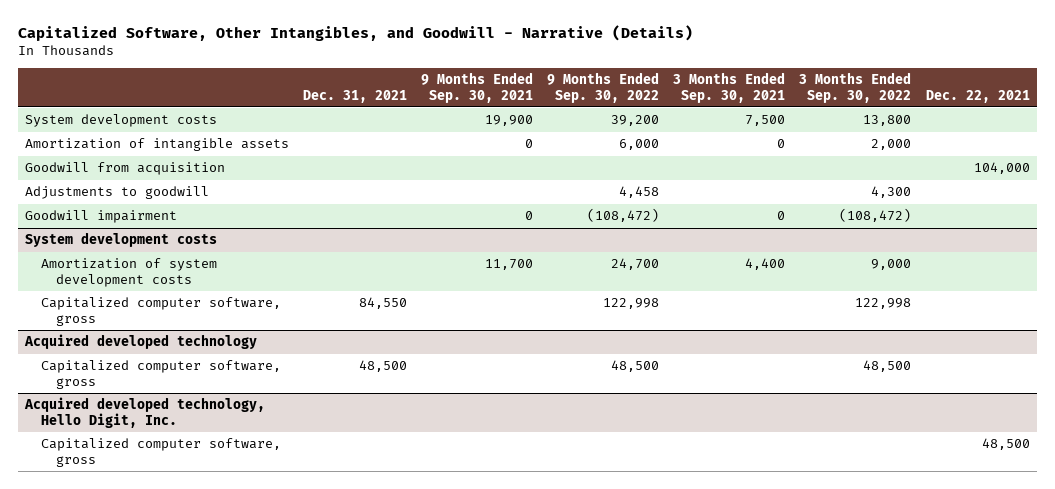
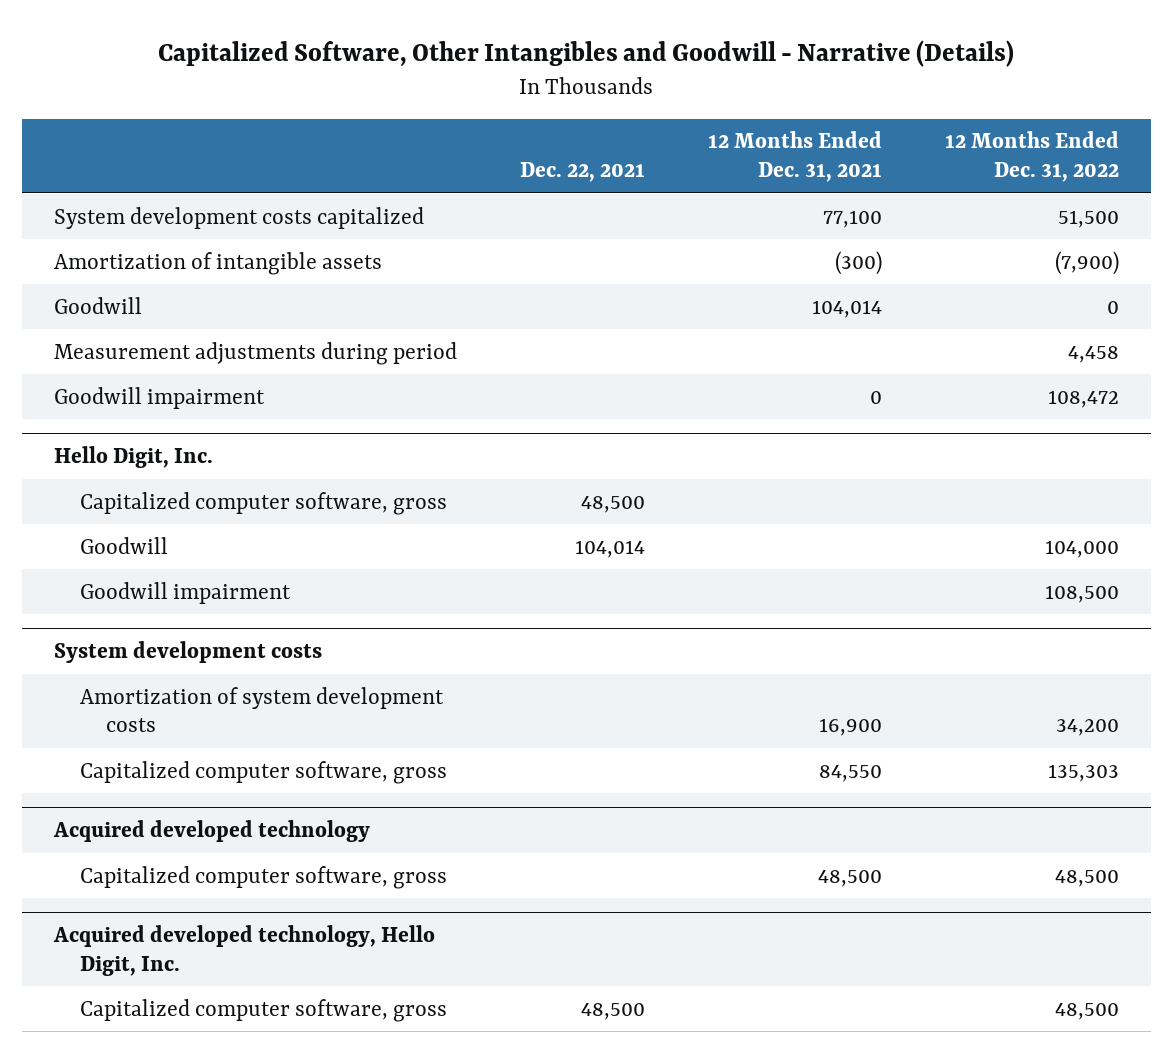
- Capitalized Software, Other Intangibles, and Goodwill - Narrative (Details)
+ Capitalized Software, Other Intangibles and Goodwill - Narrative (Details)
- | Dec. 31, 2021 | 9 Months Ended Sep. 30, 2021 | 9 Months Ended Sep. 30, 2022 | 3 Months Ended Sep. 30, 2021 | 3 Months Ended Sep. 30, 2022 | Dec. 22, 2021
+ | Dec. 22, 2021 | 12 Months Ended Dec. 31, 2021 | 12 Months Ended Dec. 31, 2022
- System development costs | | 19,900 | 39,200 | 7,500 | 13,800 |
+ System development costs capitalized | | 77,100 | 51,500
- Goodwill from acquisition | | | | | | 104,000
- Adjustments to goodwill | | | 4,458 | | 4,300 |
+ Goodwill | | 104,014 | 0
+ Measurement adjustments during period | | | 4,458
+ Hello Digit, Inc.
+ Capitalized computer software, gross | 48,500 | |
+ Goodwill | 104,014 | | 104,000
+ Goodwill impairment | | | 108,500

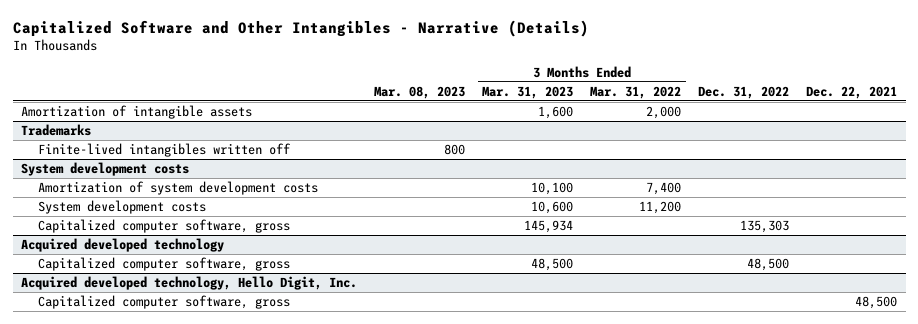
- Capitalized Software, Other Intangibles and Goodwill - Narrative (Details)
+ Capitalized Software and Other Intangibles - Narrative (Details)
- | Dec. 22, 2021 | 12 Months Ended Dec. 31, 2021 | 12 Months Ended Dec. 31, 2022
+ | Mar. 08, 2023 | 3 Months Ended Mar. 31, 2023 | 3 Months Ended Mar. 31, 2022 | Dec. 31, 2022 | Dec. 22, 2021
- System development costs capitalized | | 77,100 | 51,500
- Goodwill | | 104,014 | 0
- Measurement adjustments during period | | | 4,458
- Goodwill impairment | | 0 | 108,472
- Hello Digit, Inc.
- Capitalized computer software, gross | 48,500 | |
- Goodwill | 104,014 | | 104,000
- Goodwill impairment | | | 108,500
+ Trademarks
+ Finite-lived intangibles written off | 800 | | | |
@ System development costs
+ System development costs | | 10,600 | 11,200 | |

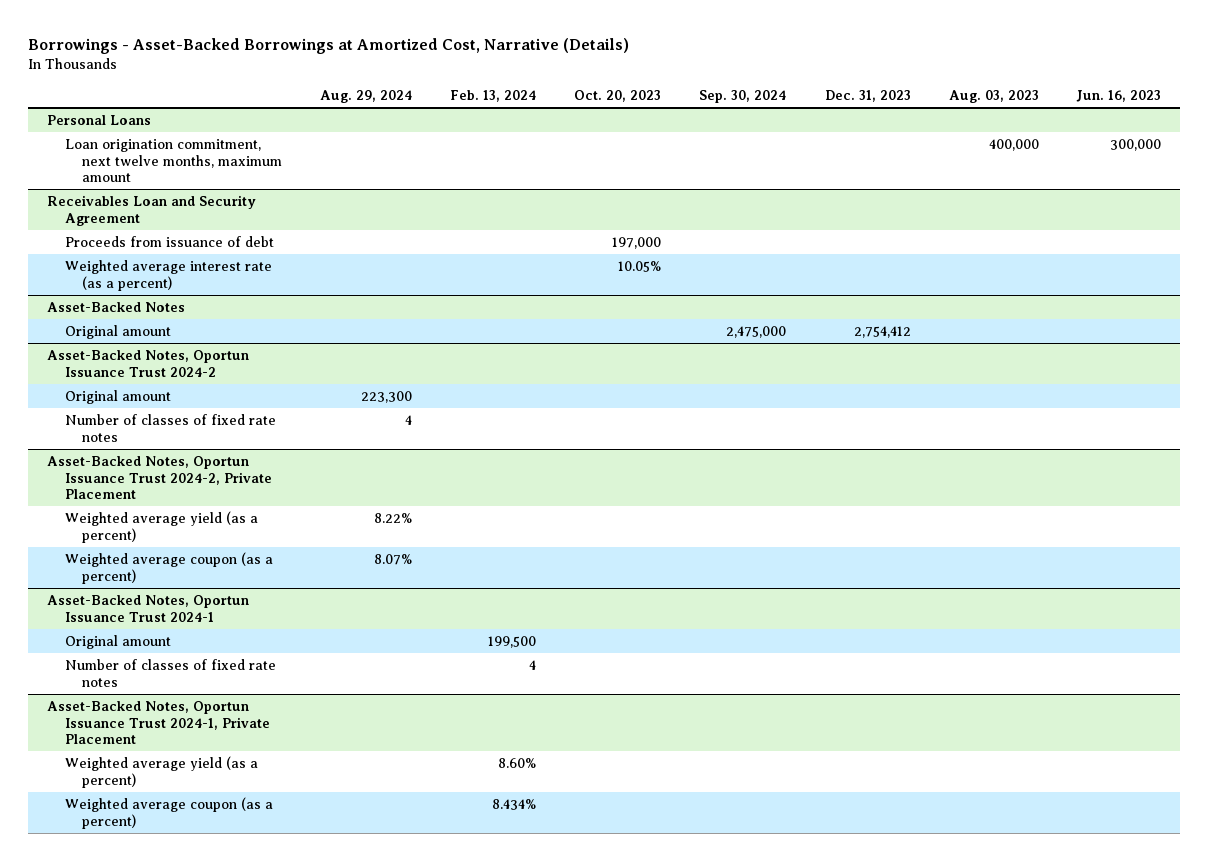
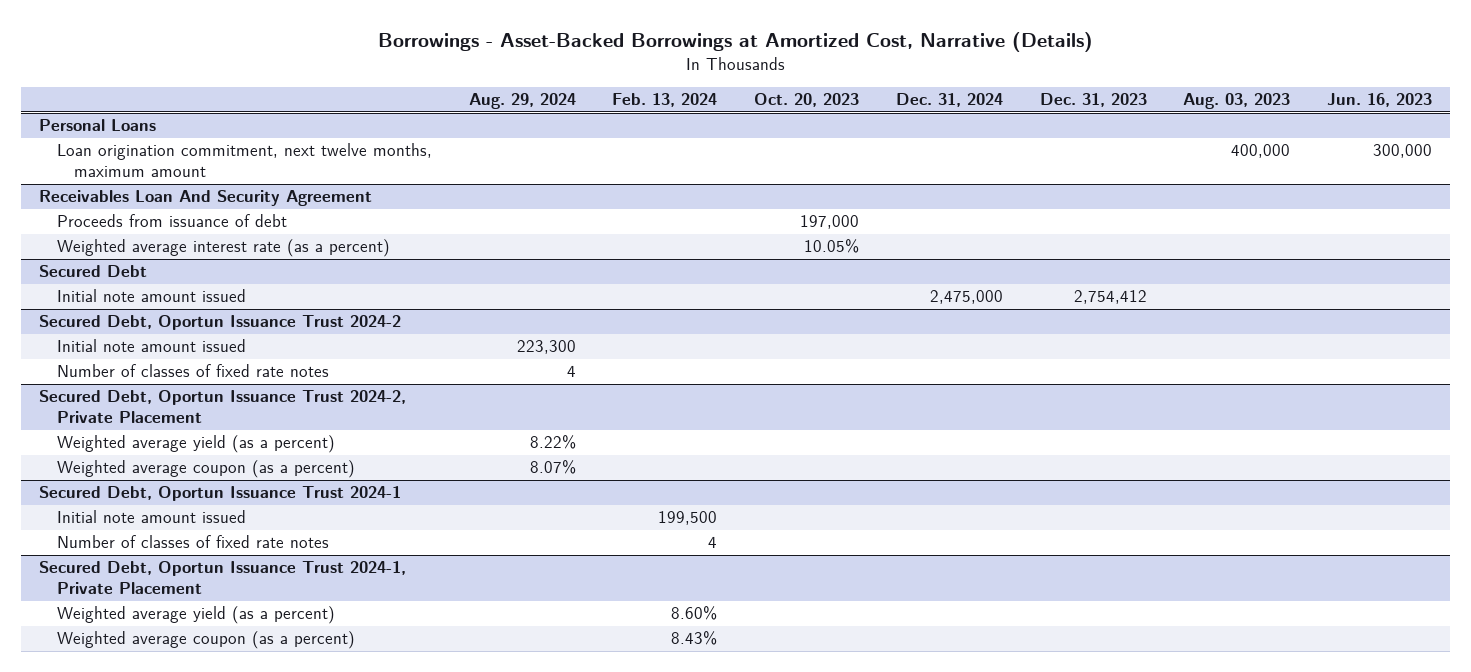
- | Aug. 29, 2024 | Feb. 13, 2024 | Oct. 20, 2023 | Sep. 30, 2024 | Dec. 31, 2023 | Aug. 03, 2023 | Jun. 16, 2023
+ | Aug. 29, 2024 | Feb. 13, 2024 | Oct. 20, 2023 | Dec. 31, 2024 | Dec. 31, 2023 | Aug. 03, 2023 | Jun. 16, 2023
- Receivables Loan and Security Agreement
+ Receivables Loan And Security Agreement
- Asset-Backed Notes
- Original amount | | | | 2,475,000 | 2,754,412 | |
- Asset-Backed Notes, Oportun Issuance Trust 2024-2
- Original amount | 223,300 | | | | | |
+ Secured Debt
+ Initial note amount issued | | | | 2,475,000 | 2,754,412 | |
+ Secured Debt, Oportun Issuance Trust 2024-2
+ Initial note amount issued | 223,300 | | | | | |
- Asset-Backed Notes, Oportun Issuance Trust 2024-2, Private Placement
+ Secured Debt, Oportun Issuance Trust 2024-2, Private Placement
- Asset-Backed Notes, Oportun Issuance Trust 2024-1
- Original amount | | 199,500 | | | | |
+ Secured Debt, Oportun Issuance Trust 2024-1
+ Initial note amount issued | | 199,500 | | | | |
- Asset-Backed Notes, Oportun Issuance Trust 2024-1, Private Placement
+ Secured Debt, Oportun Issuance Trust 2024-1, Private Placement
- Weighted average coupon (as a percent) | | 8.434% | | | | |
+ Weighted average coupon (as a percent) | | 8.43% | | | | |

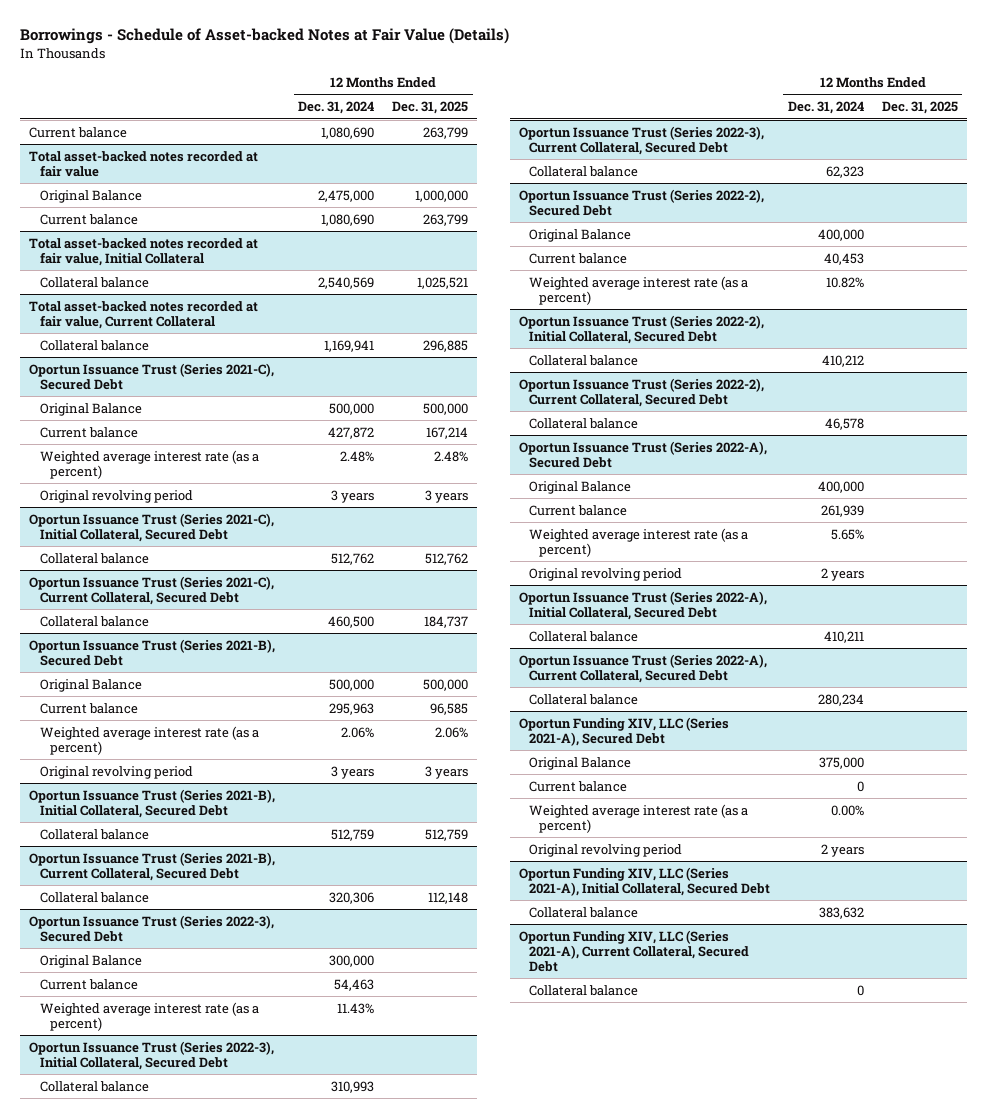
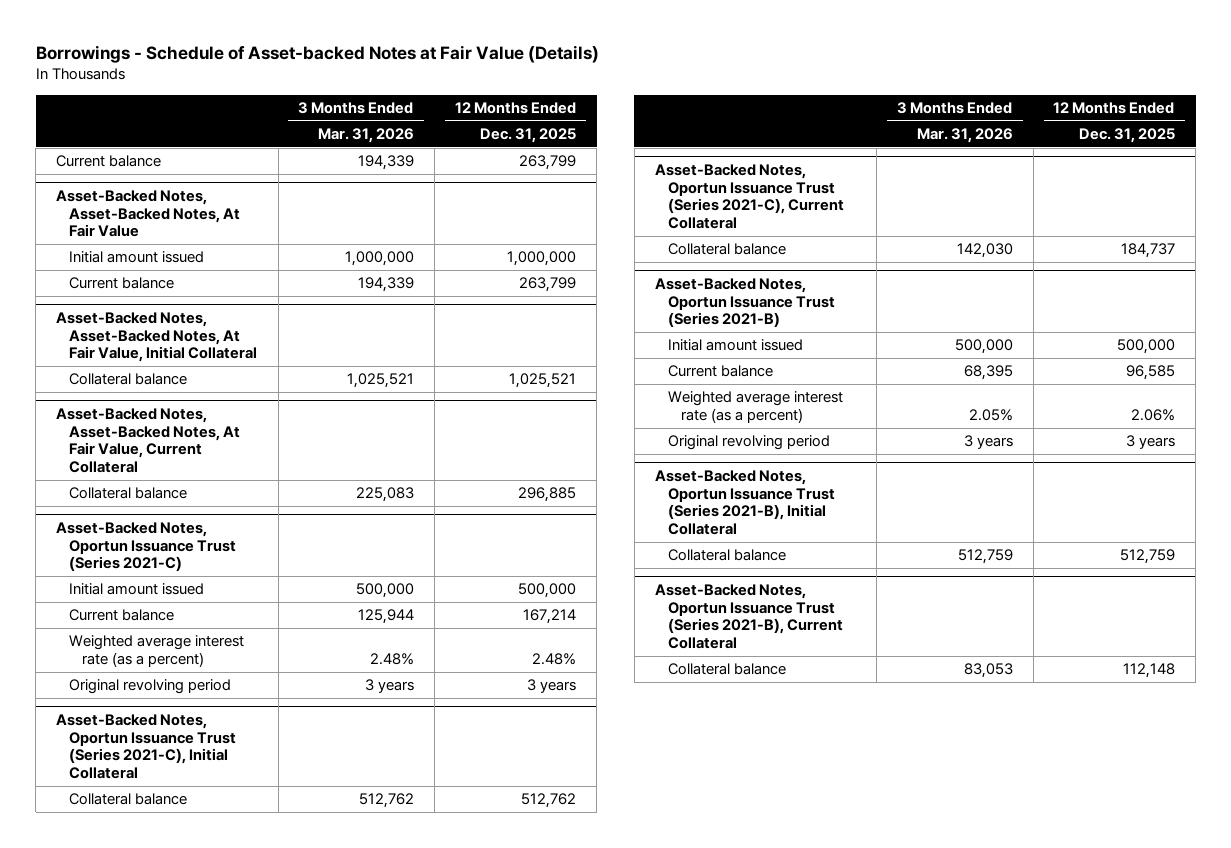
- | 12 Months Ended Dec. 31, 2024 | 12 Months Ended Dec. 31, 2025
+ | 3 Months Ended Mar. 31, 2026 | 12 Months Ended Dec. 31, 2025
- Total asset-backed notes recorded at fair value
- Original Balance | 2,475,000 | 1,000,000
+ Asset-Backed Notes, Asset-Backed Notes, At Fair Value
+ Initial amount issued | 1,000,000 | 1,000,000
- Total asset-backed notes recorded at fair value, Initial Collateral
+ Asset-Backed Notes, Asset-Backed Notes, At Fair Value, Initial Collateral
- Total asset-backed notes recorded at fair value, Current Collateral
+ Asset-Backed Notes, Asset-Backed Notes, At Fair Value, Current Collateral
- Oportun Issuance Trust (Series 2021-C), Secured Debt
- Original Balance | 500,000 | 500,000
+ Asset-Backed Notes, Oportun Issuance Trust (Series 2021-C)
+ Initial amount issued | 500,000 | 500,000
- Oportun Issuance Trust (Series 2021-C), Initial Collateral, Secured Debt
+ Asset-Backed Notes, Oportun Issuance Trust (Series 2021-C), Initial Collateral
- Oportun Issuance Trust (Series 2021-C), Current Collateral, Secured Debt
+ Asset-Backed Notes, Oportun Issuance Trust (Series 2021-C), Current Collateral
- Oportun Issuance Trust (Series 2021-B), Secured Debt
- Original Balance | 500,000 | 500,000
+ Asset-Backed Notes, Oportun Issuance Trust (Series 2021-B)
+ Initial amount issued | 500,000 | 500,000
- Oportun Issuance Trust (Series 2021-B), Initial Collateral, Secured Debt
+ Asset-Backed Notes, Oportun Issuance Trust (Series 2021-B), Initial Collateral
- Oportun Issuance Trust (Series 2021-B), Current Collateral, Secured Debt
+ Asset-Backed Notes, Oportun Issuance Trust (Series 2021-B), Current Collateral
- Oportun Issuance Trust (Series 2022-3), Secured Debt
- Original Balance | 300,000 |
- Current balance | 54,463 |
- Weighted average interest rate (as a percent) | 11.43% |
- Oportun Issuance Trust (Series 2022-3), Initial Collateral, Secured Debt
- Collateral balance | 310,993 |
- Oportun Issuance Trust (Series 2022-3), Current Collateral, Secured Debt
- Collateral balance | 62,323 |
- Oportun Issuance Trust (Series 2022-2), Secured Debt
- Original Balance | 400,000 |
- Current balance | 40,453 |
- Weighted average interest rate (as a percent) | 10.82% |
- Oportun Issuance Trust (Series 2022-2), Initial Collateral, Secured Debt
- Collateral balance | 410,212 |
- Oportun Issuance Trust (Series 2022-2), Current Collateral, Secured Debt
- Collateral balance | 46,578 |
- Oportun Issuance Trust (Series 2022-A), Secured Debt
- Original Balance | 400,000 |
- Current balance | 261,939 |
- Weighted average interest rate (as a percent) | 5.65% |
- Original revolving period | 2 years |
- Oportun Issuance Trust (Series 2022-A), Initial Collateral, Secured Debt
- Collateral balance | 410,211 |
- Oportun Issuance Trust (Series 2022-A), Current Collateral, Secured Debt
- Collateral balance | 280,234 |
- Oportun Funding XIV, LLC (Series 2021-A), Secured Debt
- Original Balance | 375,000 |
- Current balance | 0 |
- Weighted average interest rate (as a percent) | 0.00% |
- Original revolving period | 2 years |
- Oportun Funding XIV, LLC (Series 2021-A), Initial Collateral, Secured Debt
- Collateral balance | 383,632 |
- Oportun Funding XIV, LLC (Series 2021-A), Current Collateral, Secured Debt
- Collateral balance | 0 |

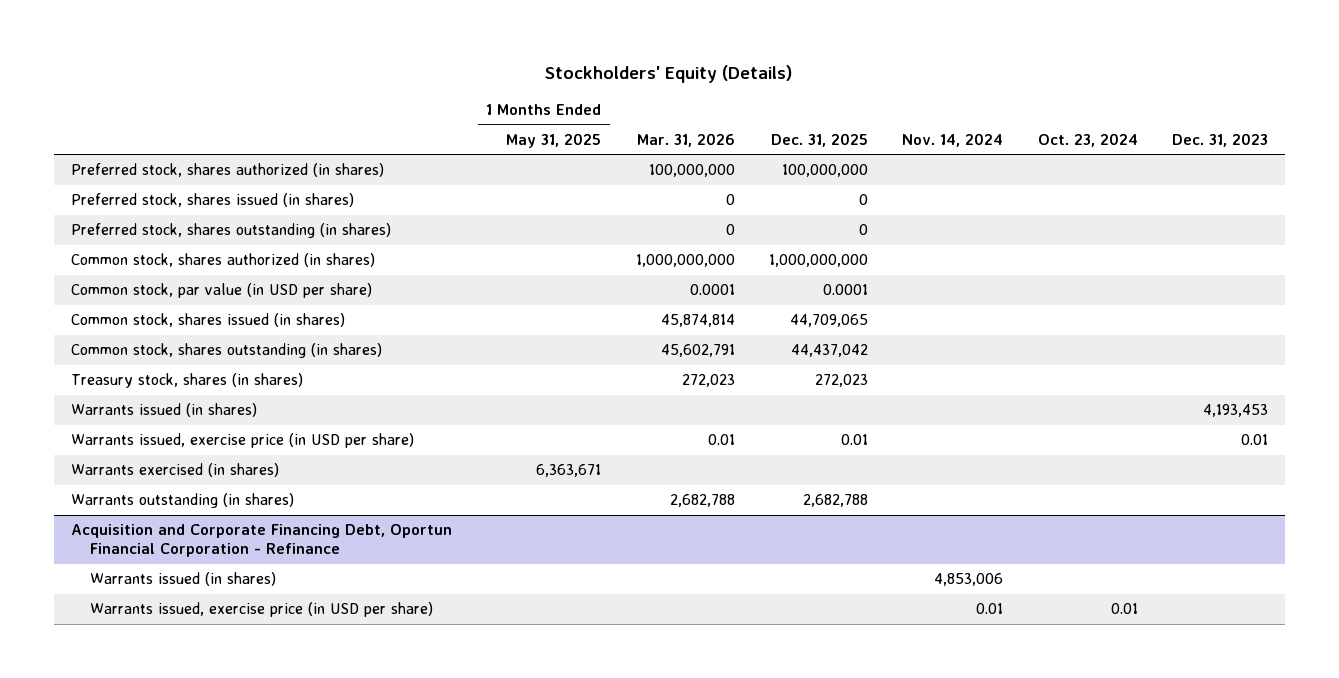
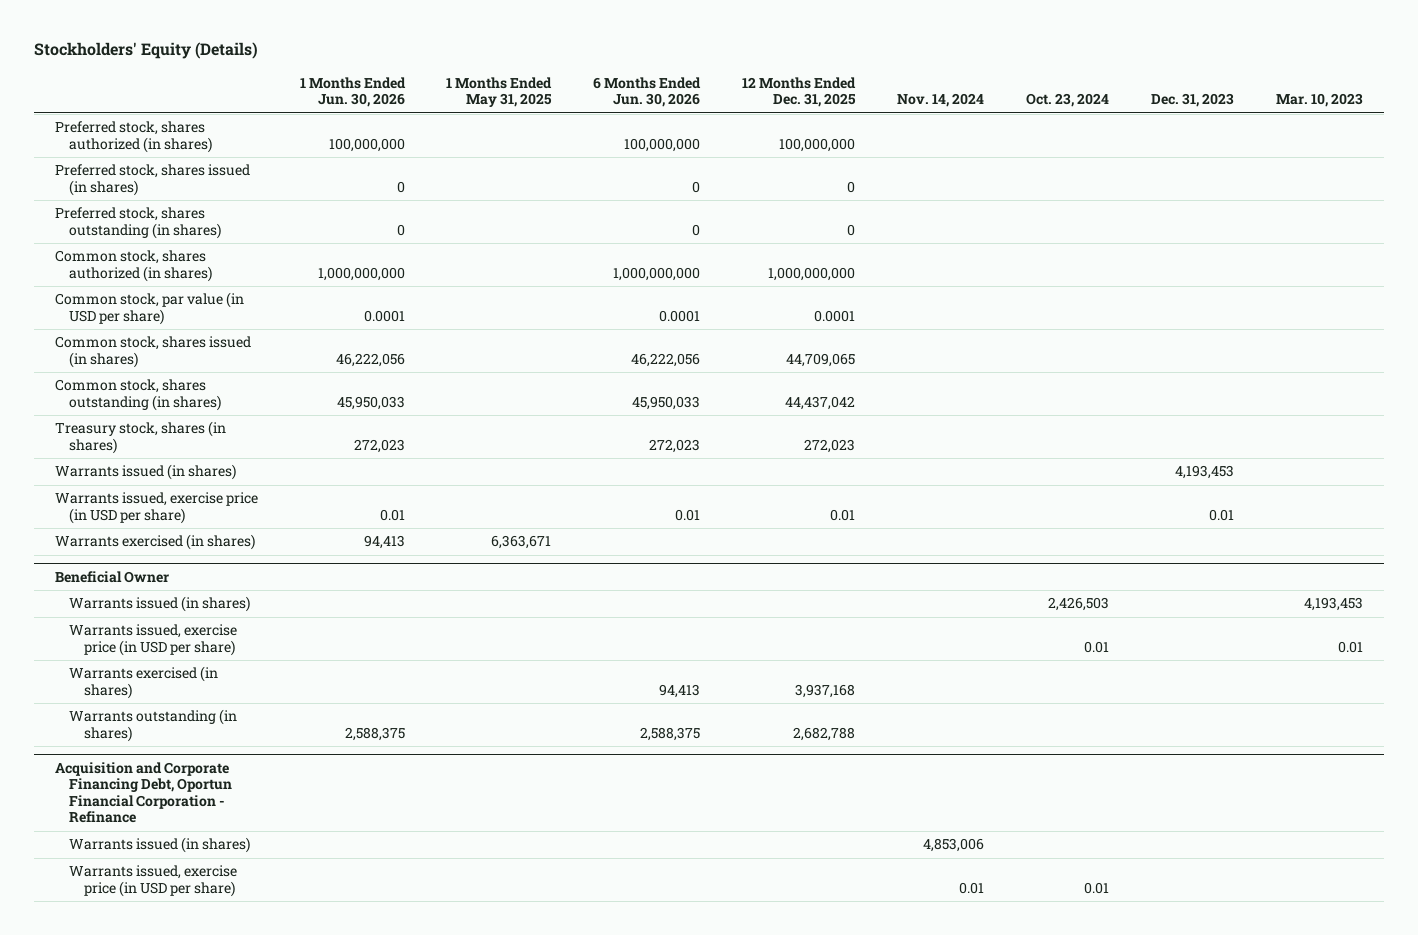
- | 1 Months Ended May 31, 2025 | Mar. 31, 2026 | Dec. 31, 2025 | Nov. 14, 2024 | Oct. 23, 2024 | Dec. 31, 2023
+ | 1 Months Ended Jun. 30, 2026 | 1 Months Ended May 31, 2025 | 6 Months Ended Jun. 30, 2026 | 12 Months Ended Dec. 31, 2025 | Nov. 14, 2024 | Oct. 23, 2024 | Dec. 31, 2023 | Mar. 10, 2023
- Warrants outstanding (in shares) | | 2,682,788 | 2,682,788 | | |
+ Beneficial Owner
+ Warrants issued (in shares) | | | | | | 2,426,503 | | 4,193,453
+ Warrants issued, exercise price (in USD per share) | | | | | | 0.01 | | 0.01
+ Warrants exercised (in shares) | | | 94,413 | 3,937,168 | | | |
+ Warrants outstanding (in shares) | 2,588,375 | | 2,588,375 | 2,682,788 | | | |

